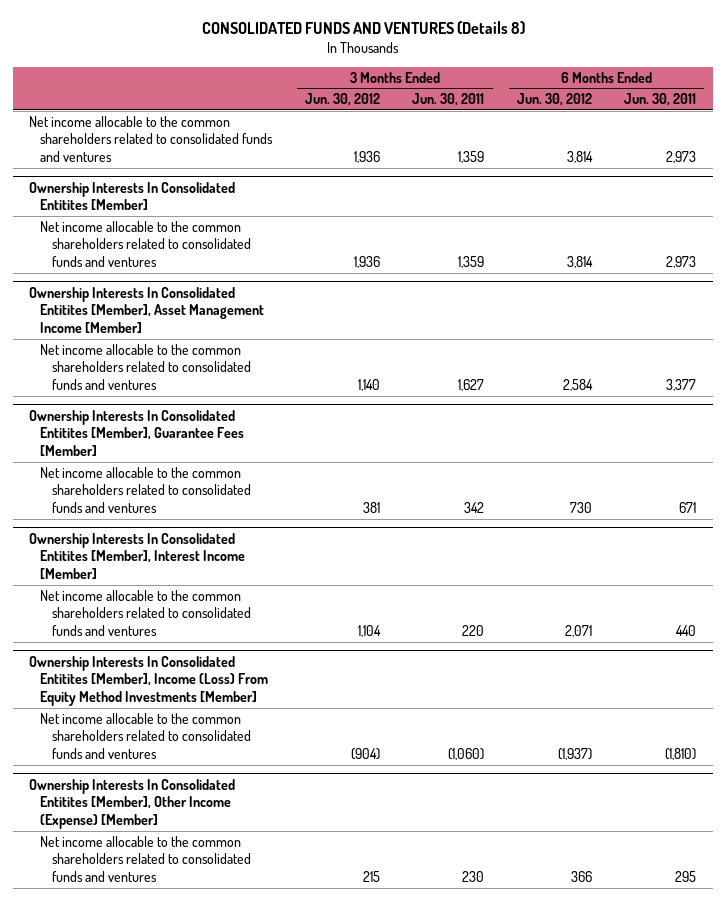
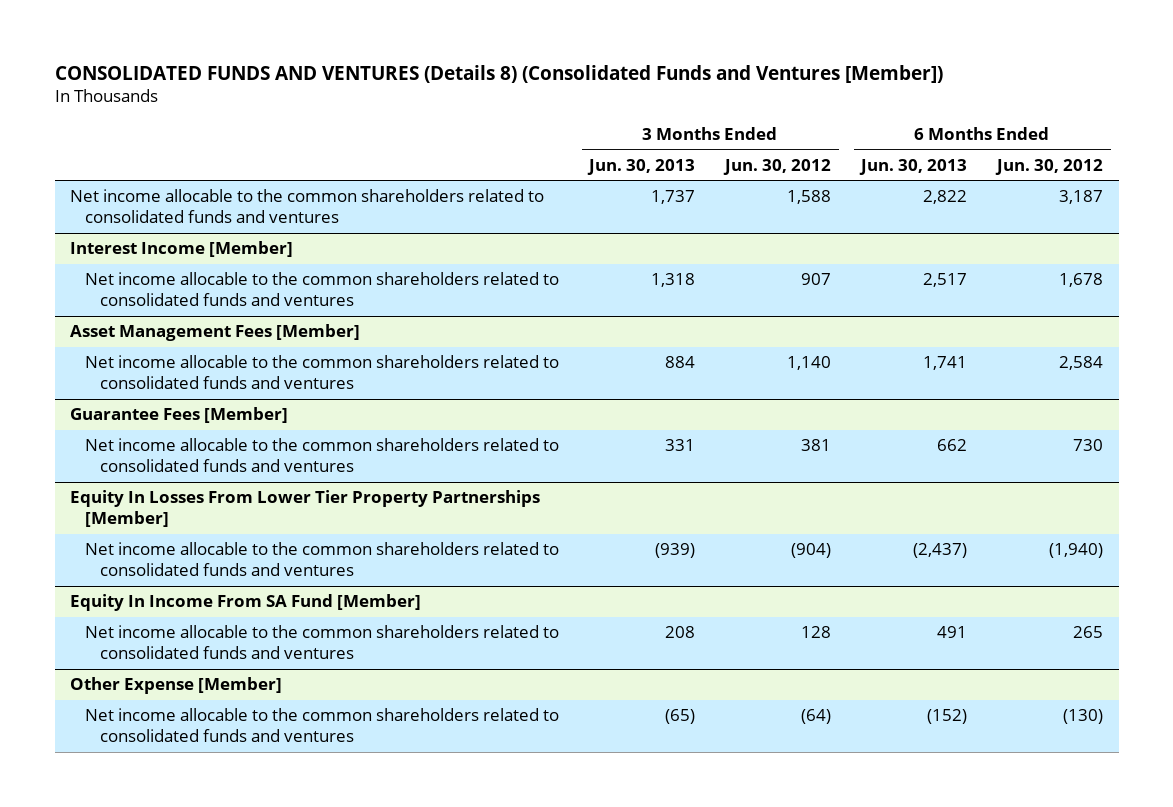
- CONSOLIDATED FUNDS AND VENTURES (Details 8)
+ CONSOLIDATED FUNDS AND VENTURES (Details 8) (Consolidated Funds and Ventures [Member])
- | 3 Months Ended Jun. 30, 2012 | 3 Months Ended Jun. 30, 2011 | 6 Months Ended Jun. 30, 2012 | 6 Months Ended Jun. 30, 2011
+ | 3 Months Ended Jun. 30, 2013 | 3 Months Ended Jun. 30, 2012 | 6 Months Ended Jun. 30, 2013 | 6 Months Ended Jun. 30, 2012
- Net income allocable to the common shareholders related to consolidated funds and ventures | 1,936 | 1,359 | 3,814 | 2,973
- Ownership Interests In Consolidated Entitites [Member]
- Net income allocable to the common shareholders related to consolidated funds and ventures | 1,936 | 1,359 | 3,814 | 2,973
- Ownership Interests In Consolidated Entitites [Member], Asset Management Income [Member]
+ Net income allocable to the common shareholders related to consolidated funds and ventures | 1,737 | 1,588 | 2,822 | 3,187
+ Interest Income [Member]
+ Net income allocable to the common shareholders related to consolidated funds and ventures | 1,318 | 907 | 2,517 | 1,678
+ Asset Management Fees [Member]
- Ownership Interests In Consolidated Entitites [Member], Guarantee Fees [Member]
+ Guarantee Fees [Member]
- Ownership Interests In Consolidated Entitites [Member], Interest Income [Member]
- Net income allocable to the common shareholders related to consolidated funds and ventures | 1,104 | 220 | 2,071 | 440
- Ownership Interests In Consolidated Entitites [Member], Income (Loss) From Equity Method Investments [Member]
- Net income allocable to the common shareholders related to consolidated funds and ventures | (904) | (1,060) | (1,937) | (1,810)
- Ownership Interests In Consolidated Entitites [Member], Other Income (Expense) [Member]
- Net income allocable to the common shareholders related to consolidated funds and ventures | 215 | 230 | 366 | 295
+ Equity In Losses From Lower Tier Property Partnerships [Member]
+ Net income allocable to the common shareholders related to consolidated funds and ventures | (939) | (904) | (2,437) | (1,940)
+ Equity In Income From SA Fund [Member]
+ Net income allocable to the common shareholders related to consolidated funds and ventures | 208 | 128 | 491 | 265
+ Other Expense [Member]
+ Net income allocable to the common shareholders related to consolidated funds and ventures | (65) | (64) | (152) | (130)

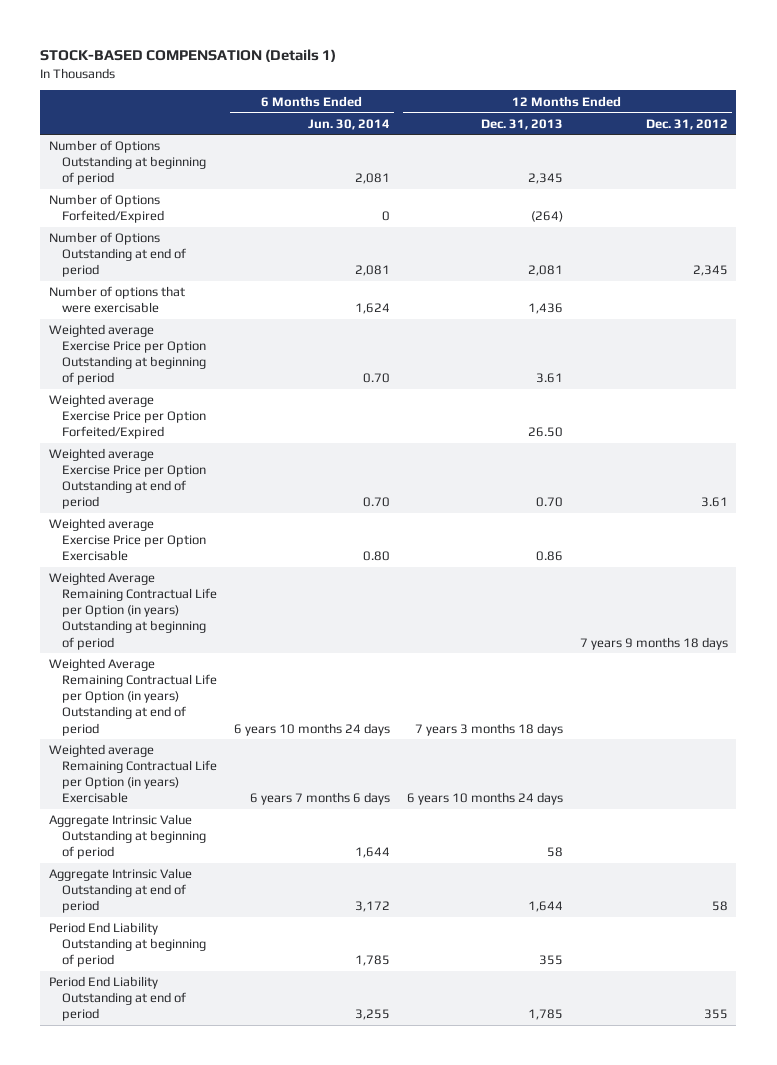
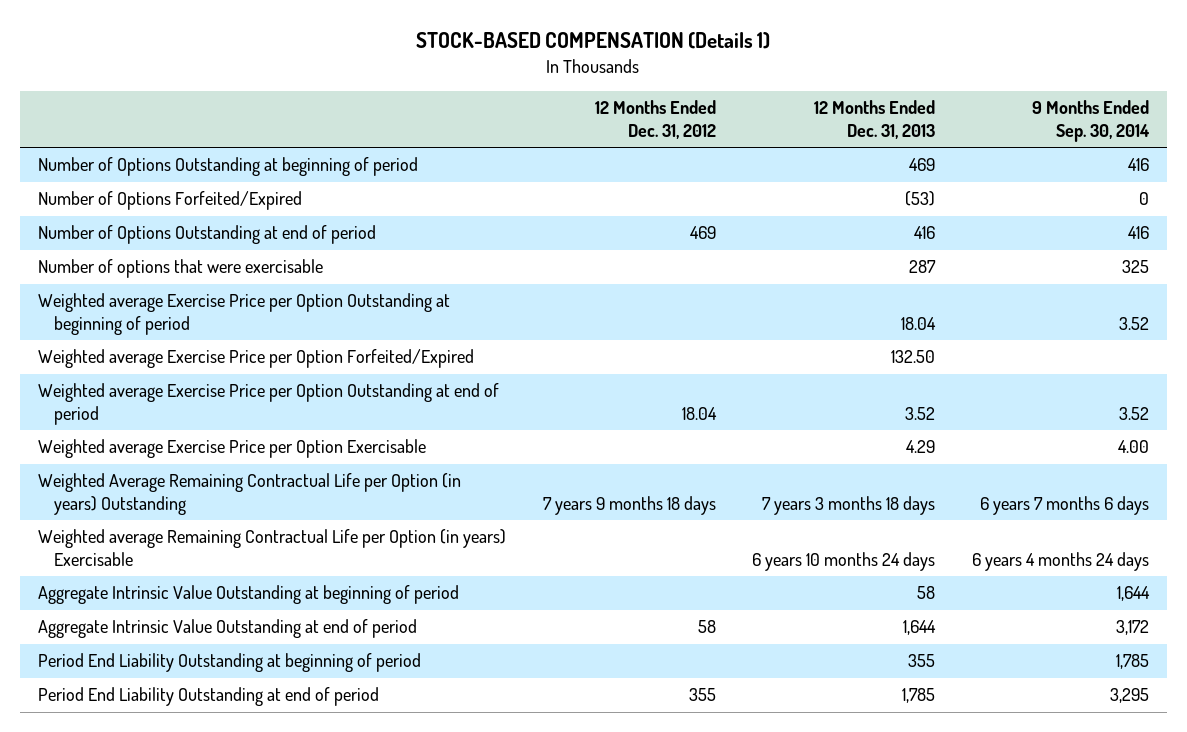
- | 6 Months Ended Jun. 30, 2014 | 12 Months Ended Dec. 31, 2013 | 12 Months Ended Dec. 31, 2012
+ | 12 Months Ended Dec. 31, 2012 | 12 Months Ended Dec. 31, 2013 | 9 Months Ended Sep. 30, 2014
- Number of Options Outstanding at beginning of period | 2,081 | 2,345 |
- Number of Options Forfeited/Expired | 0 | (264) |
- Number of Options Outstanding at end of period | 2,081 | 2,081 | 2,345
- Number of options that were exercisable | 1,624 | 1,436 |
- Weighted average Exercise Price per Option Outstanding at beginning of period | 0.70 | 3.61 |
- Weighted average Exercise Price per Option Forfeited/Expired | | 26.50 |
- Weighted average Exercise Price per Option Outstanding at end of period | 0.70 | 0.70 | 3.61
- Weighted average Exercise Price per Option Exercisable | 0.80 | 0.86 |
- Weighted Average Remaining Contractual Life per Option (in years) Outstanding at beginning of period | | | 7 years 9 months 18 days
- Weighted Average Remaining Contractual Life per Option (in years) Outstanding at end of period | 6 years 10 months 24 days | 7 years 3 months 18 days |
+ Number of Options Outstanding at beginning of period | | 469 | 416
+ Number of Options Forfeited/Expired | | (53) | 0
+ Number of Options Outstanding at end of period | 469 | 416 | 416
+ Number of options that were exercisable | | 287 | 325
+ Weighted average Exercise Price per Option Outstanding at beginning of period | | 18.04 | 3.52
+ Weighted average Exercise Price per Option Forfeited/Expired | | 132.50 |
+ Weighted average Exercise Price per Option Outstanding at end of period | 18.04 | 3.52 | 3.52
+ Weighted average Exercise Price per Option Exercisable | | 4.29 | 4.00
+ Weighted Average Remaining Contractual Life per Option (in years) Outstanding | 7 years 9 months 18 days | 7 years 3 months 18 days | 6 years 7 months 6 days

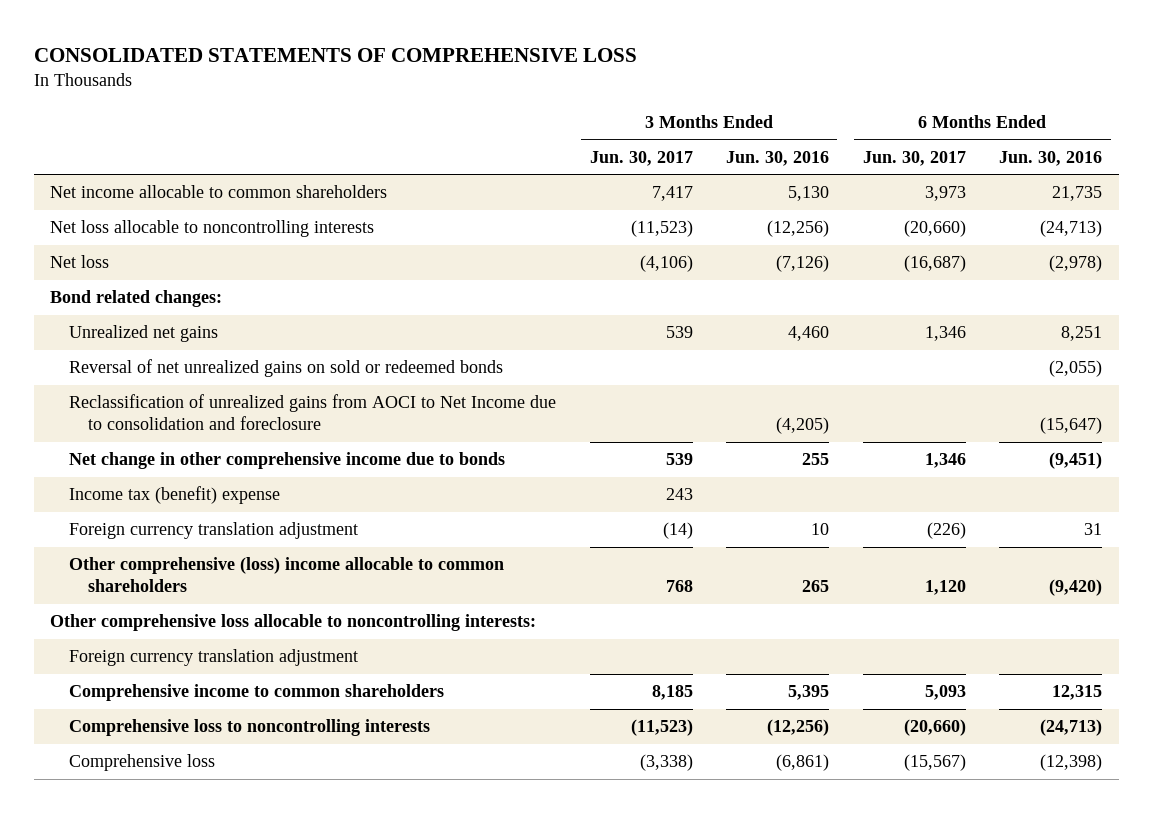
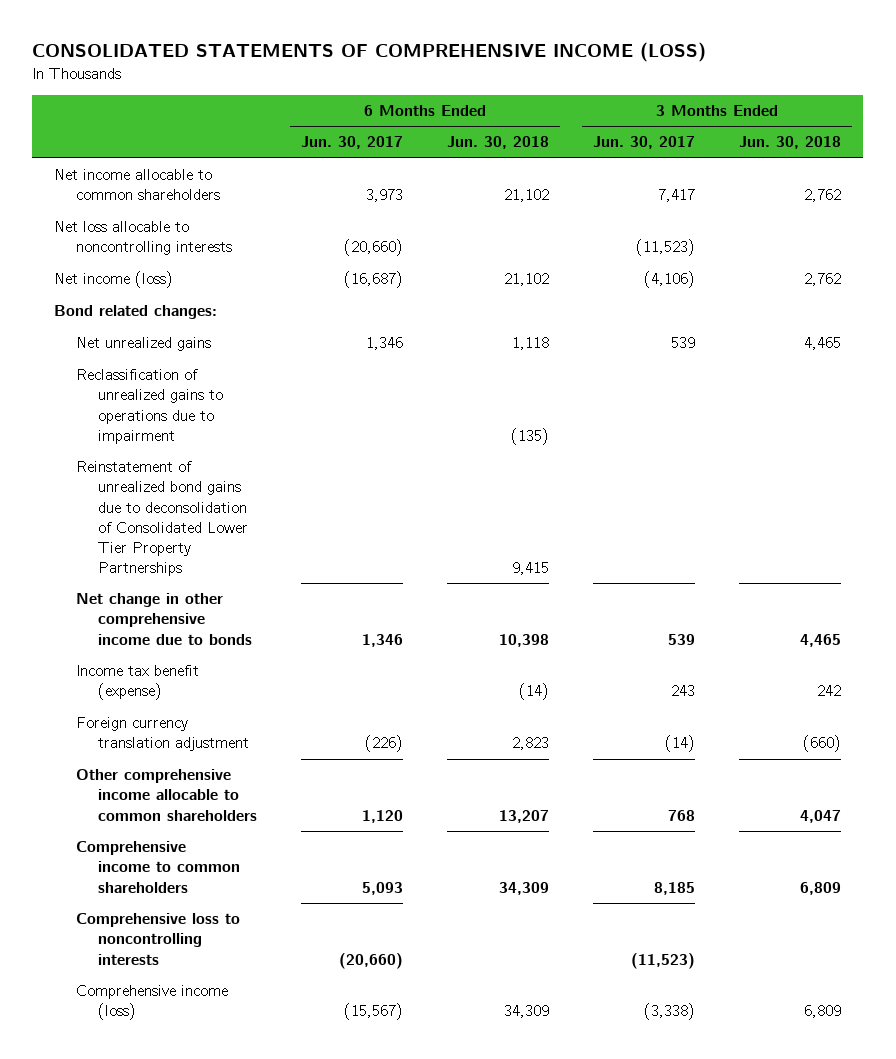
- CONSOLIDATED STATEMENTS OF COMPREHENSIVE LOSS
+ CONSOLIDATED STATEMENTS OF COMPREHENSIVE INCOME (LOSS)
- | 3 Months Ended Jun. 30, 2017 | 3 Months Ended Jun. 30, 2016 | 6 Months Ended Jun. 30, 2017 | 6 Months Ended Jun. 30, 2016
+ | 6 Months Ended Jun. 30, 2017 | 6 Months Ended Jun. 30, 2018 | 3 Months Ended Jun. 30, 2017 | 3 Months Ended Jun. 30, 2018
- Net loss | (4,106) | (7,126) | (16,687) | (2,978)
+ Net income (loss) | (16,687) | 21,102 | (4,106) | 2,762
- Unrealized net gains | 539 | 4,460 | 1,346 | 8,251
- Reversal of net unrealized gains on sold or redeemed bonds | | | | (2,055)
- Reclassification of unrealized gains from AOCI to Net Income due to consolidation and foreclosure | | (4,205) | | (15,647)
+ Net unrealized gains | 1,346 | 1,118 | 539 | 4,465
+ Reclassification of unrealized gains to operations due to impairment | | (135) | |
+ Reinstatement of unrealized bond gains due to deconsolidation of Consolidated Lower Tier Property Partnerships | | 9,415 | |
- Income tax (benefit) expense | 243 | | |
+ Income tax benefit (expense) | | (14) | 243 | 242
- Other comprehensive (loss) income allocable to common shareholders | 768 | 265 | 1,120 | (9,420)
- Other comprehensive loss allocable to noncontrolling interests:
- Foreign currency translation adjustment
+ Other comprehensive income allocable to common shareholders | 1,120 | 13,207 | 768 | 4,047
- Comprehensive loss | (3,338) | (6,861) | (15,567) | (12,398)
+ Comprehensive income (loss) | (15,567) | 34,309 | (3,338) | 6,809

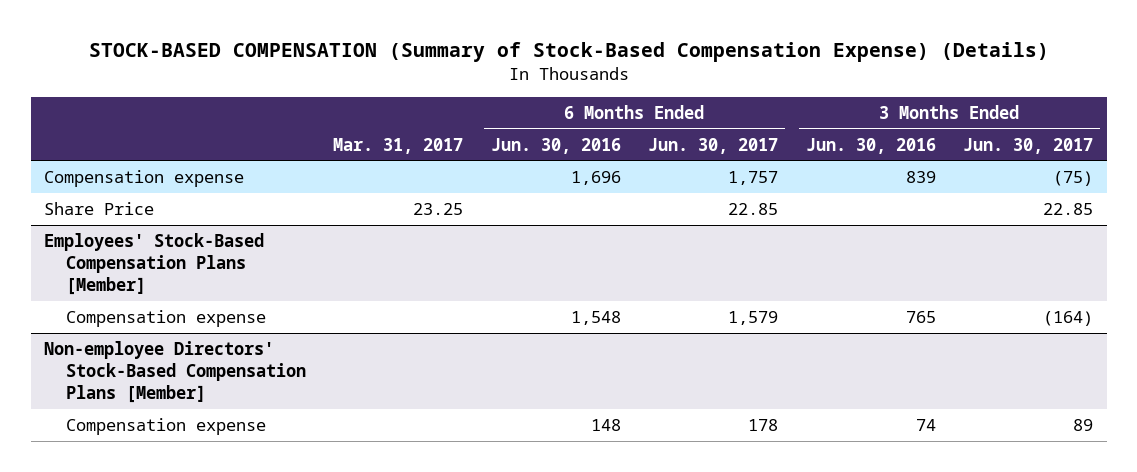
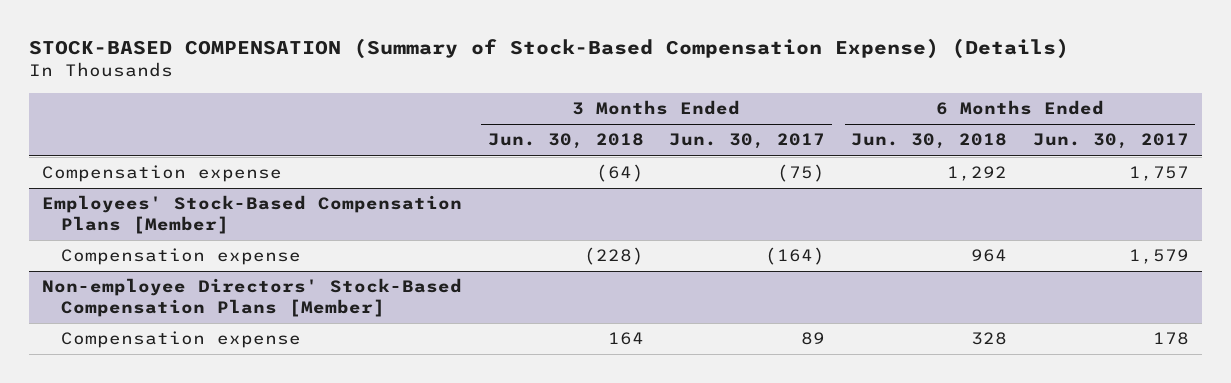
- | Mar. 31, 2017 | 6 Months Ended Jun. 30, 2016 | 6 Months Ended Jun. 30, 2017 | 3 Months Ended Jun. 30, 2016 | 3 Months Ended Jun. 30, 2017
+ | 3 Months Ended Jun. 30, 2018 | 3 Months Ended Jun. 30, 2017 | 6 Months Ended Jun. 30, 2018 | 6 Months Ended Jun. 30, 2017
- Share Price | 23.25 | | 22.85 | | 22.85

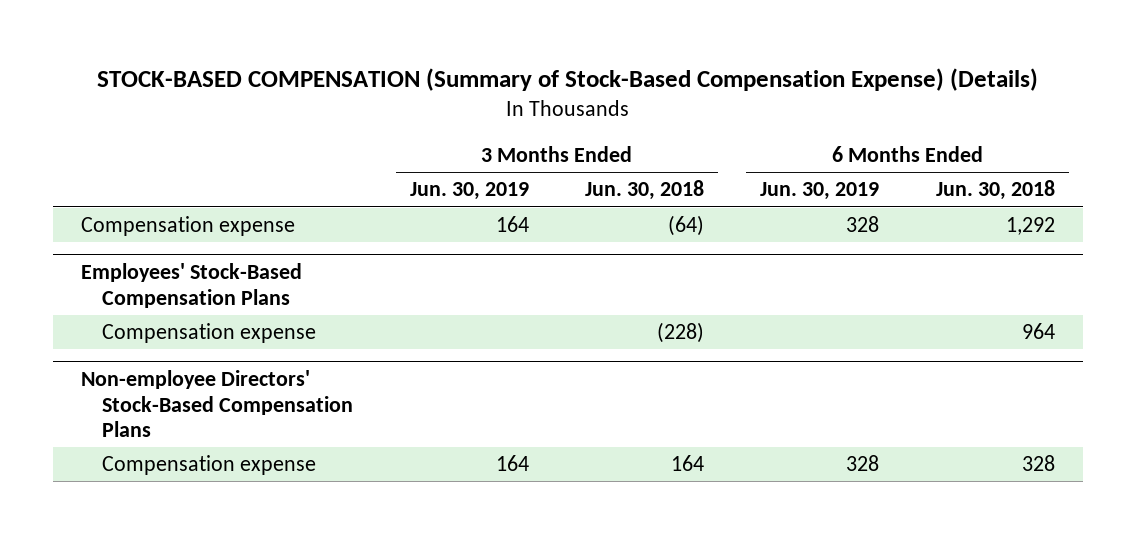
- | 3 Months Ended Jun. 30, 2018 | 3 Months Ended Jun. 30, 2017 | 6 Months Ended Jun. 30, 2018 | 6 Months Ended Jun. 30, 2017
+ | 3 Months Ended Jun. 30, 2019 | 3 Months Ended Jun. 30, 2018 | 6 Months Ended Jun. 30, 2019 | 6 Months Ended Jun. 30, 2018
- Employees' Stock-Based Compensation Plans [Member]
+ Employees' Stock-Based Compensation Plans
- Non-employee Directors' Stock-Based Compensation Plans [Member]
+ Non-employee Directors' Stock-Based Compensation Plans

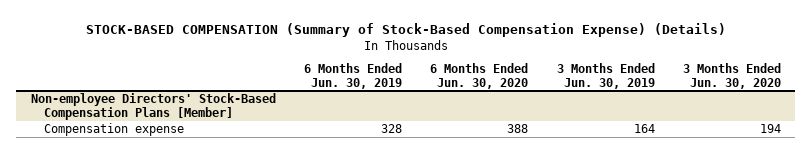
- | 3 Months Ended Jun. 30, 2019 | 3 Months Ended Jun. 30, 2018 | 6 Months Ended Jun. 30, 2019 | 6 Months Ended Jun. 30, 2018
+ | 6 Months Ended Jun. 30, 2019 | 6 Months Ended Jun. 30, 2020 | 3 Months Ended Jun. 30, 2019 | 3 Months Ended Jun. 30, 2020
- Compensation expense | 164 | (64) | 328 | 1,292
- Employees' Stock-Based Compensation Plans
- Compensation expense | | (228) | | 964
- Non-employee Directors' Stock-Based Compensation Plans
+ Non-employee Directors' Stock-Based Compensation Plans [Member]

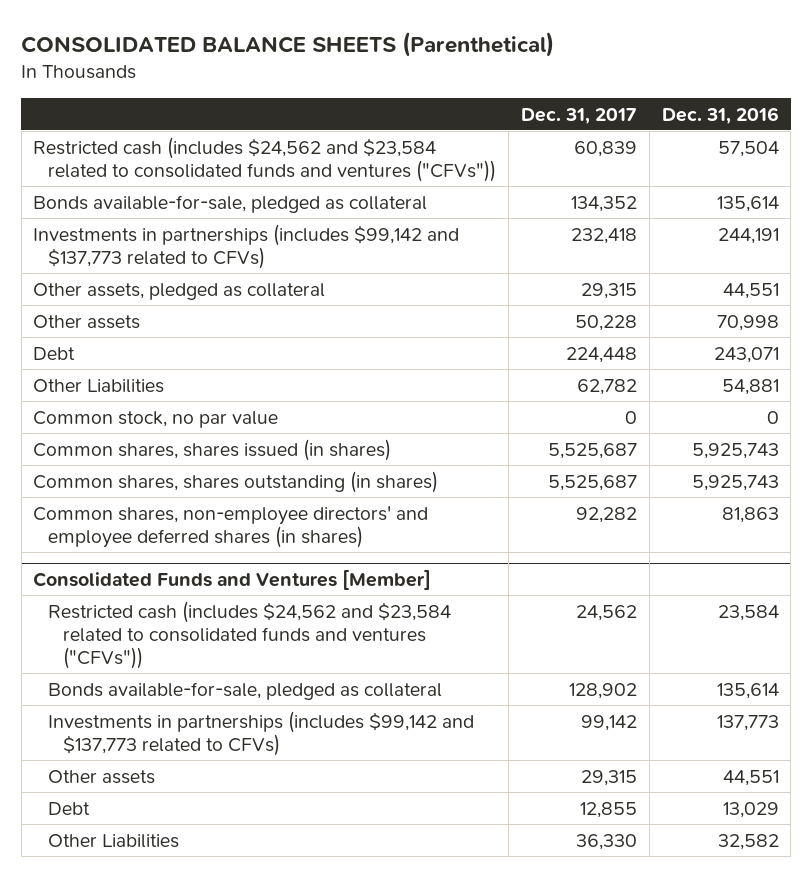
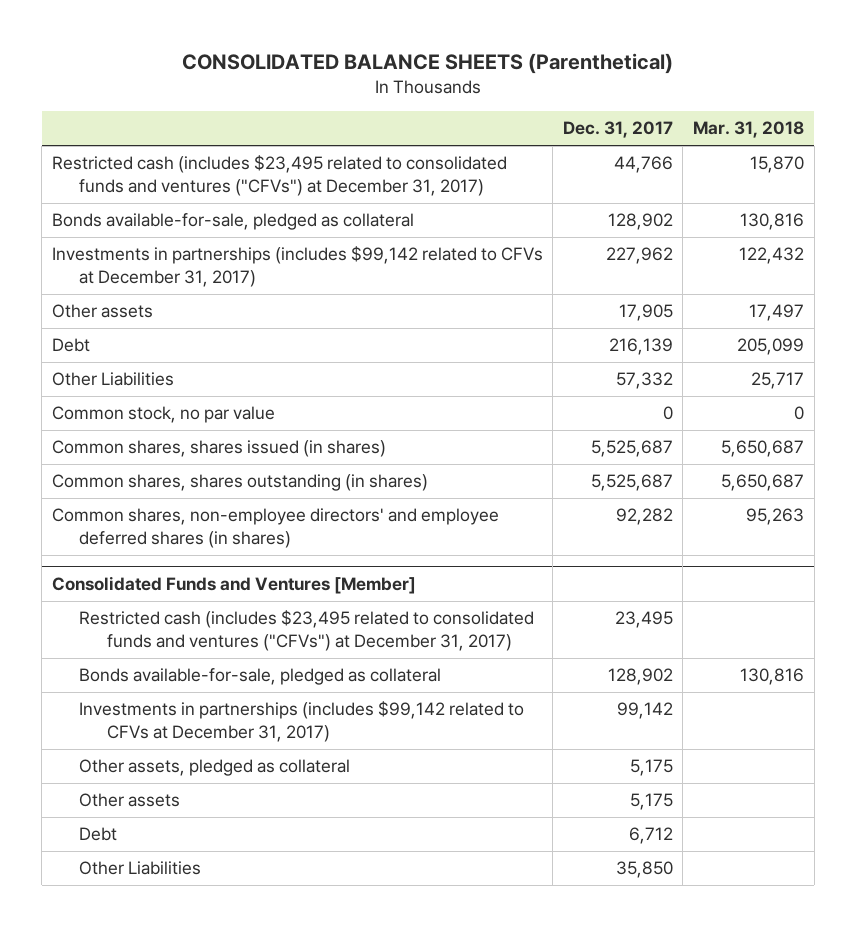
- | Dec. 31, 2017 | Dec. 31, 2016
+ | Dec. 31, 2017 | Mar. 31, 2018
- Restricted cash (includes $24,562 and $23,584 related to consolidated funds and ventures ("CFVs")) | 60,839 | 57,504
- Bonds available-for-sale, pledged as collateral | 134,352 | 135,614
- Investments in partnerships (includes $99,142 and $137,773 related to CFVs) | 232,418 | 244,191
- Other assets, pledged as collateral | 29,315 | 44,551
- Other assets | 50,228 | 70,998
- Debt | 224,448 | 243,071
- Other Liabilities | 62,782 | 54,881
+ Restricted cash (includes $23,495 related to consolidated funds and ventures ("CFVs") at December 31, 2017) | 44,766 | 15,870
+ Bonds available-for-sale, pledged as collateral | 128,902 | 130,816
+ Investments in partnerships (includes $99,142 related to CFVs at December 31, 2017) | 227,962 | 122,432
+ Other assets | 17,905 | 17,497
+ Debt | 216,139 | 205,099
+ Other Liabilities | 57,332 | 25,717
@ Consolidated Funds and Ventures [Member]
- Restricted cash (includes $24,562 and $23,584 related to consolidated funds and ventures ("CFVs")) | 24,562 | 23,584
+ Restricted cash (includes $23,495 related to consolidated funds and ventures ("CFVs") at December 31, 2017) | 23,495 |
- Investments in partnerships (includes $99,142 and $137,773 related to CFVs) | 99,142 | 137,773
- Other assets | 29,315 | 44,551
- Debt | 12,855 | 13,029
- Other Liabilities | 36,330 | 32,582
+ Investments in partnerships (includes $99,142 related to CFVs at December 31, 2017) | 99,142 |
+ Other assets, pledged as collateral | 5,175 |
+ Other assets | 5,175 |
+ Debt | 6,712 |
+ Other Liabilities | 35,850 |

